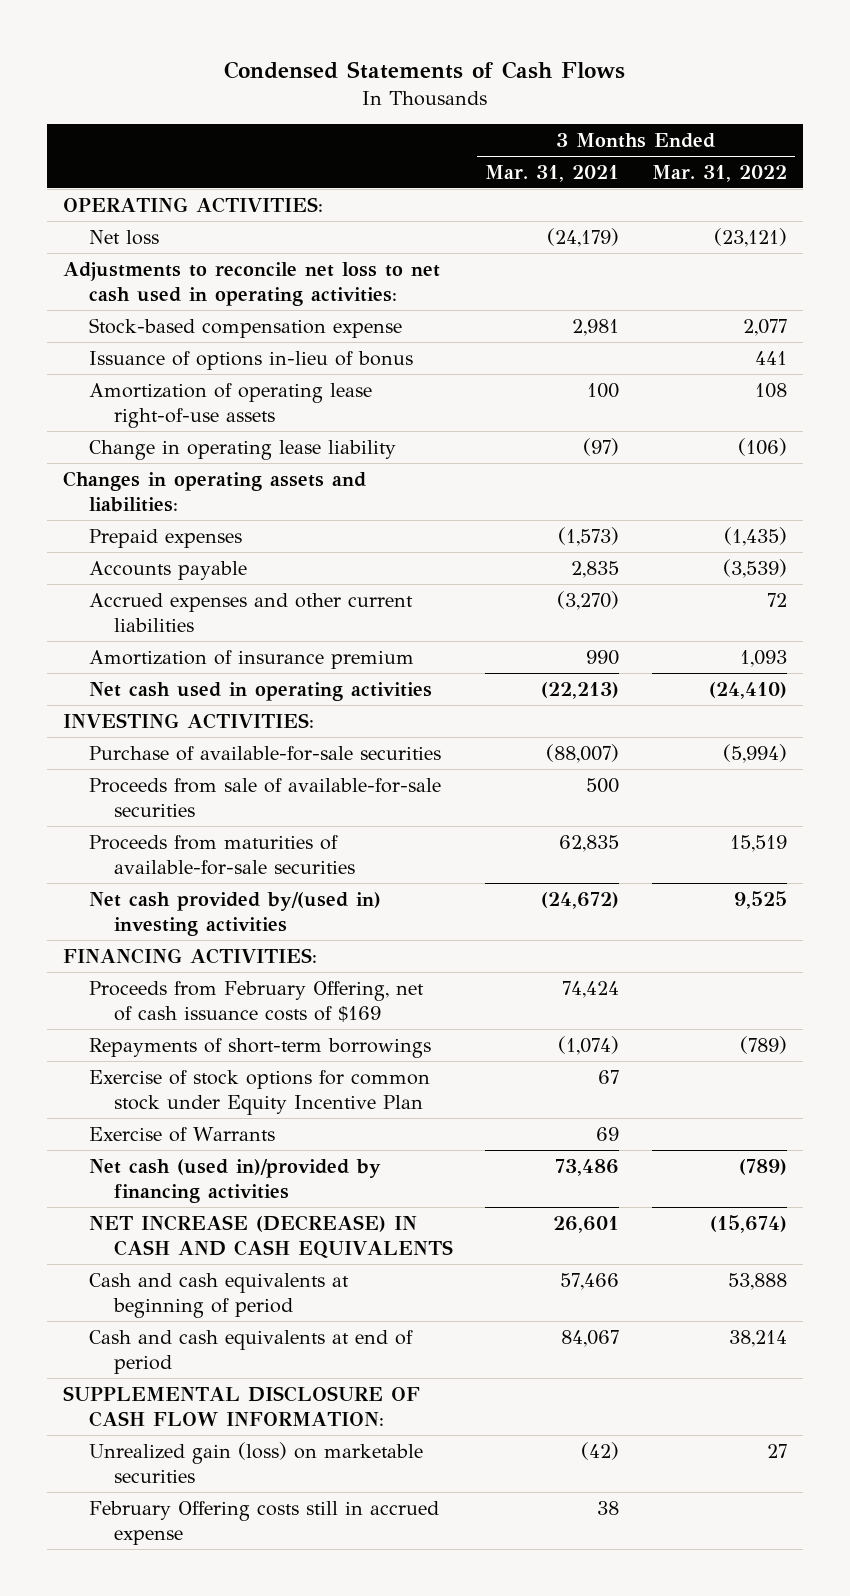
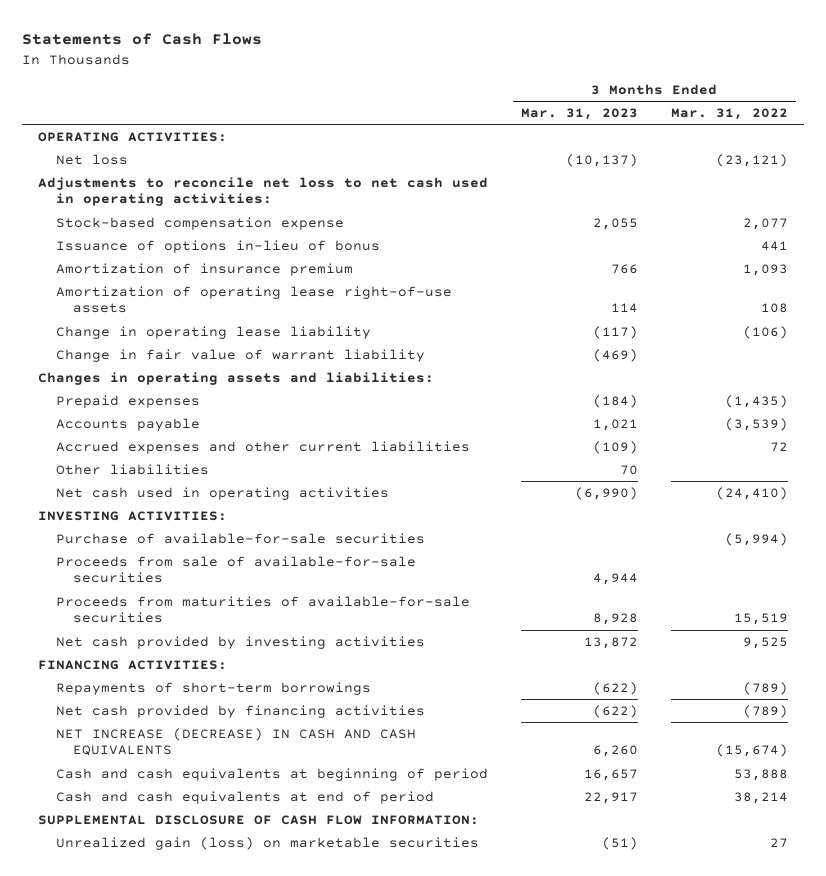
- Condensed Statements of Cash Flows
+ Statements of Cash Flows
- | 3 Months Ended Mar. 31, 2021 | 3 Months Ended Mar. 31, 2022
+ | 3 Months Ended Mar. 31, 2023 | 3 Months Ended Mar. 31, 2022
moved up: Amortization of insurance premium | 766 | 1,093
+ Change in fair value of warrant liability | (469) |
+ Other liabilities | 70 |
- Net cash provided by/(used in) investing activities | (24,672) | 9,525
+ Net cash provided by investing activities | 13,872 | 9,525
- Proceeds from February Offering, net of cash issuance costs of $169 | 74,424 |
- Exercise of stock options for common stock under Equity Incentive Plan | 67 |
- Exercise of Warrants | 69 |
- Net cash (used in)/provided by financing activities | 73,486 | (789)
+ Net cash provided by financing activities | (622) | (789)
- February Offering costs still in accrued expense | 38 |

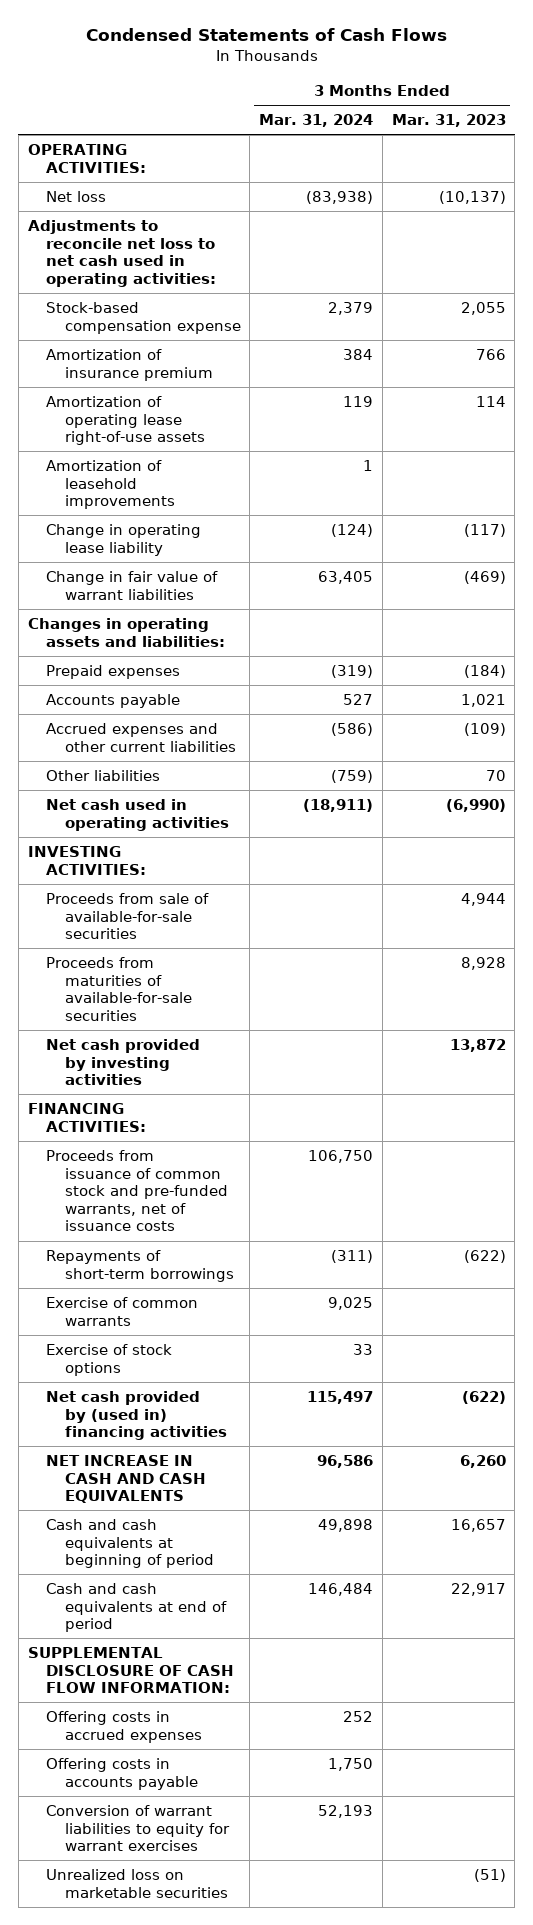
- Statements of Cash Flows
+ Condensed Statements of Cash Flows
- | 3 Months Ended Mar. 31, 2023 | 3 Months Ended Mar. 31, 2022
+ | 3 Months Ended Mar. 31, 2024 | 3 Months Ended Mar. 31, 2023
- Issuance of options in-lieu of bonus | | 441
+ Amortization of leasehold improvements | 1 |
- Change in fair value of warrant liability | (469) |
+ Change in fair value of warrant liabilities | 63,405 | (469)
- Purchase of available-for-sale securities | | (5,994)
+ Proceeds from issuance of common stock and pre-funded warrants, net of issuance costs | 106,750 |
- Net cash provided by financing activities | (622) | (789)
- NET INCREASE (DECREASE) IN CASH AND CASH EQUIVALENTS | 6,260 | (15,674)
+ Exercise of common warrants | 9,025 |
+ Exercise of stock options | 33 |
+ Net cash provided by (used in) financing activities | 115,497 | (622)
+ NET INCREASE IN CASH AND CASH EQUIVALENTS | 96,586 | 6,260
- Unrealized gain (loss) on marketable securities | (51) | 27
+ Offering costs in accrued expenses | 252 |
+ Offering costs in accounts payable | 1,750 |
+ Conversion of warrant liabilities to equity for warrant exercises | 52,193 |
+ Unrealized loss on marketable securities | | (51)

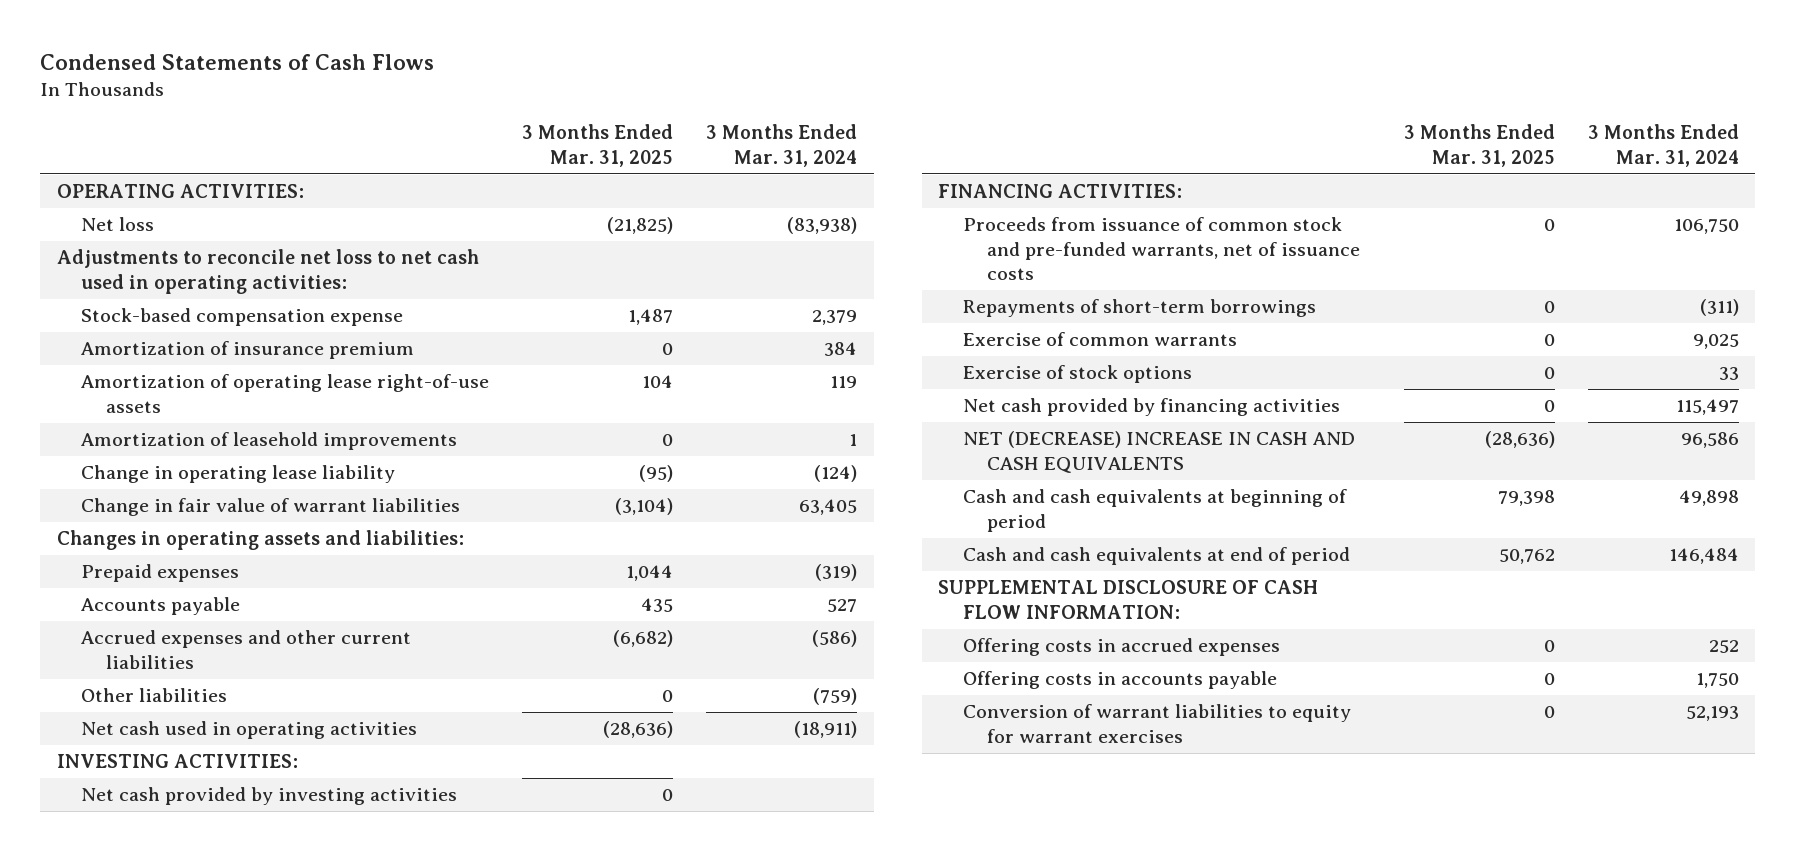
- | 3 Months Ended Mar. 31, 2024 | 3 Months Ended Mar. 31, 2023
+ | 3 Months Ended Mar. 31, 2025 | 3 Months Ended Mar. 31, 2024
- Proceeds from sale of available-for-sale securities | | 4,944
- Proceeds from maturities of available-for-sale securities | | 8,928
- Net cash provided by (used in) financing activities | 115,497 | (622)
- NET INCREASE IN CASH AND CASH EQUIVALENTS | 96,586 | 6,260
+ Net cash provided by financing activities | 0 | 115,497
+ NET (DECREASE) INCREASE IN CASH AND CASH EQUIVALENTS | (28,636) | 96,586
- Unrealized loss on marketable securities | | (51)

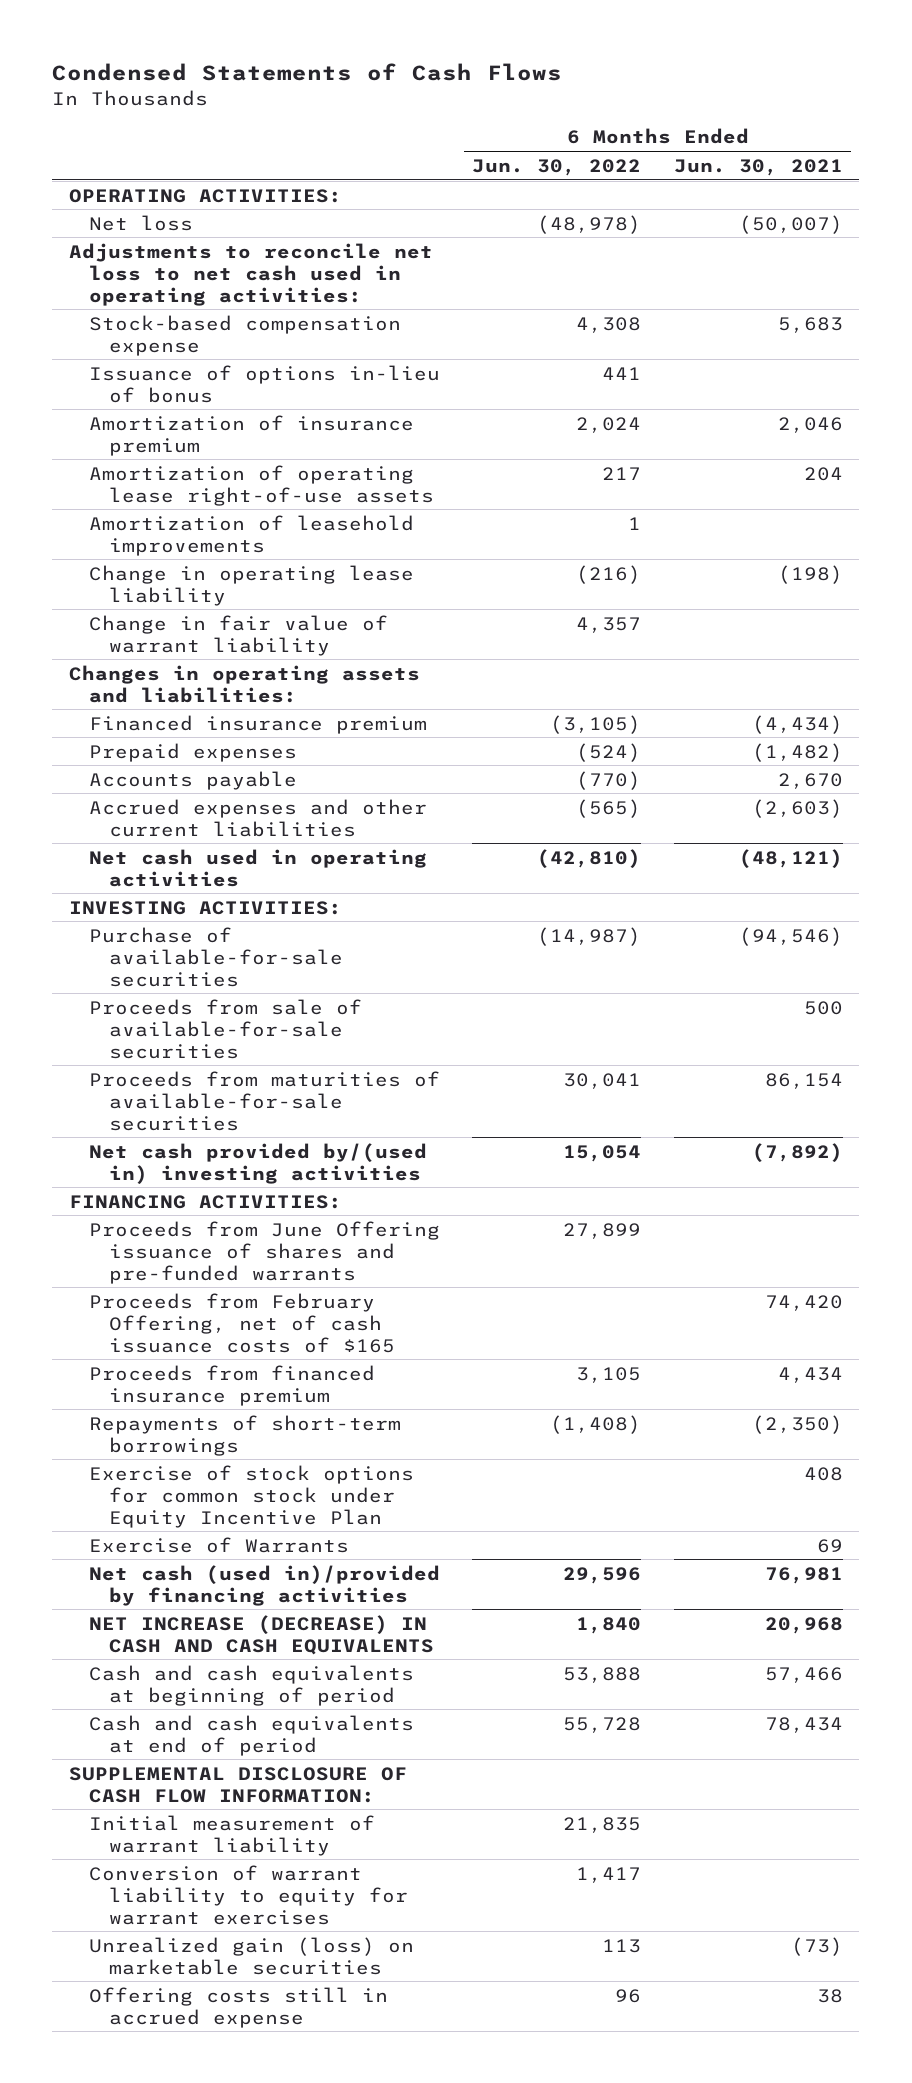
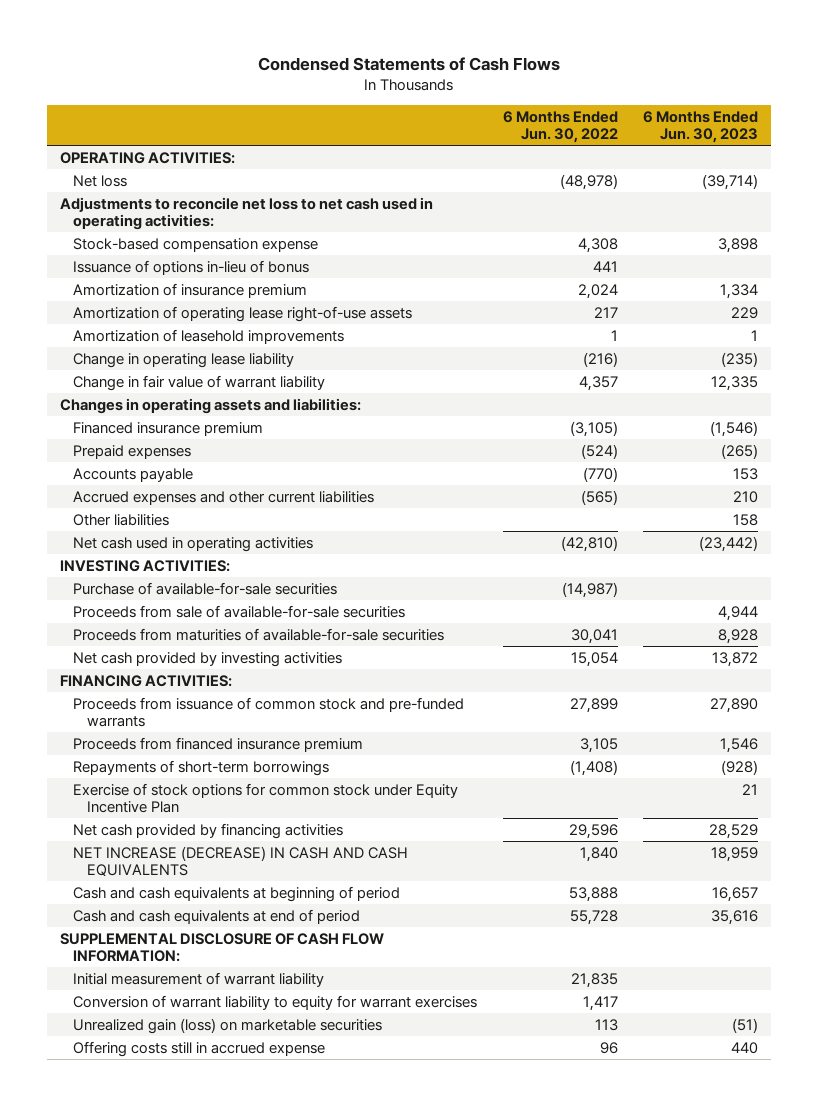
- | 6 Months Ended Jun. 30, 2022 | 6 Months Ended Jun. 30, 2021
+ | 6 Months Ended Jun. 30, 2022 | 6 Months Ended Jun. 30, 2023
+ Other liabilities | | 158
- Net cash provided by/(used in) investing activities | 15,054 | (7,892)
+ Net cash provided by investing activities | 15,054 | 13,872
- Proceeds from June Offering issuance of shares and pre-funded warrants | 27,899 |
- Proceeds from February Offering, net of cash issuance costs of $165 | | 74,420
+ Proceeds from issuance of common stock and pre-funded warrants | 27,899 | 27,890
- Exercise of Warrants | | 69
- Net cash (used in)/provided by financing activities | 29,596 | 76,981
+ Net cash provided by financing activities | 29,596 | 28,529

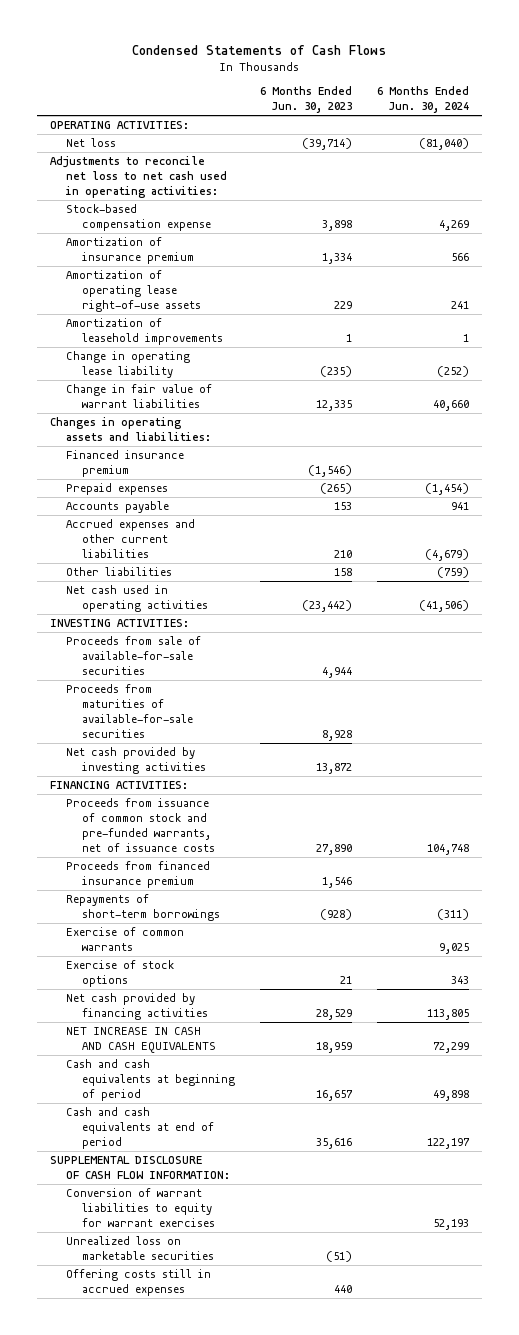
- | 6 Months Ended Jun. 30, 2022 | 6 Months Ended Jun. 30, 2023
+ | 6 Months Ended Jun. 30, 2023 | 6 Months Ended Jun. 30, 2024
- Issuance of options in-lieu of bonus | 441 |
- Change in fair value of warrant liability | 4,357 | 12,335
+ Change in fair value of warrant liabilities | 12,335 | 40,660
- Purchase of available-for-sale securities | (14,987) |
- Proceeds from issuance of common stock and pre-funded warrants | 27,899 | 27,890
+ Proceeds from issuance of common stock and pre-funded warrants, net of issuance costs | 27,890 | 104,748
- Exercise of stock options for common stock under Equity Incentive Plan | | 21
+ Exercise of common warrants | | 9,025
+ Exercise of stock options | 21 | 343
- NET INCREASE (DECREASE) IN CASH AND CASH EQUIVALENTS | 1,840 | 18,959
+ NET INCREASE IN CASH AND CASH EQUIVALENTS | 18,959 | 72,299
- Initial measurement of warrant liability | 21,835 |
- Conversion of warrant liability to equity for warrant exercises | 1,417 |
- Unrealized gain (loss) on marketable securities | 113 | (51)
- Offering costs still in accrued expense | 96 | 440
+ Conversion of warrant liabilities to equity for warrant exercises | | 52,193
+ Unrealized loss on marketable securities | (51) |
+ Offering costs still in accrued expenses | 440 |

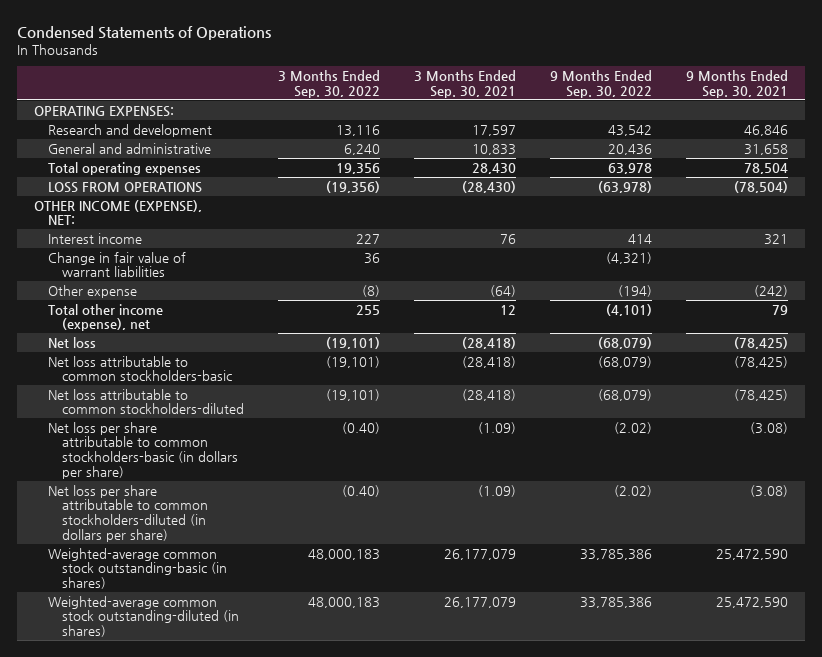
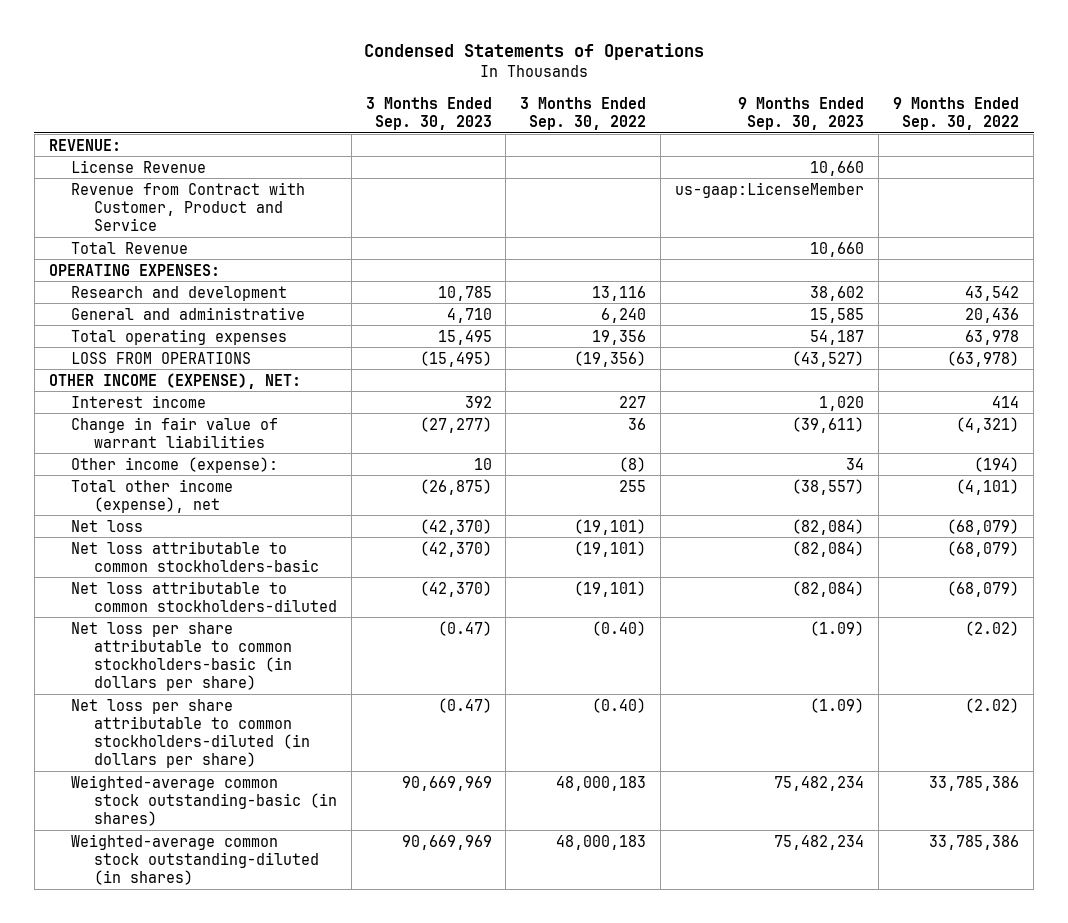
- | 3 Months Ended Sep. 30, 2022 | 3 Months Ended Sep. 30, 2021 | 9 Months Ended Sep. 30, 2022 | 9 Months Ended Sep. 30, 2021
+ | 3 Months Ended Sep. 30, 2023 | 3 Months Ended Sep. 30, 2022 | 9 Months Ended Sep. 30, 2023 | 9 Months Ended Sep. 30, 2022
+ REVENUE:
+ License Revenue | | | 10,660 |
+ Revenue from Contract with Customer, Product and Service | | | us-gaap:LicenseMember |
+ Total Revenue | | | 10,660 |
- Other expense | (8) | (64) | (194) | (242)
+ Other income (expense): | 10 | (8) | 34 | (194)

